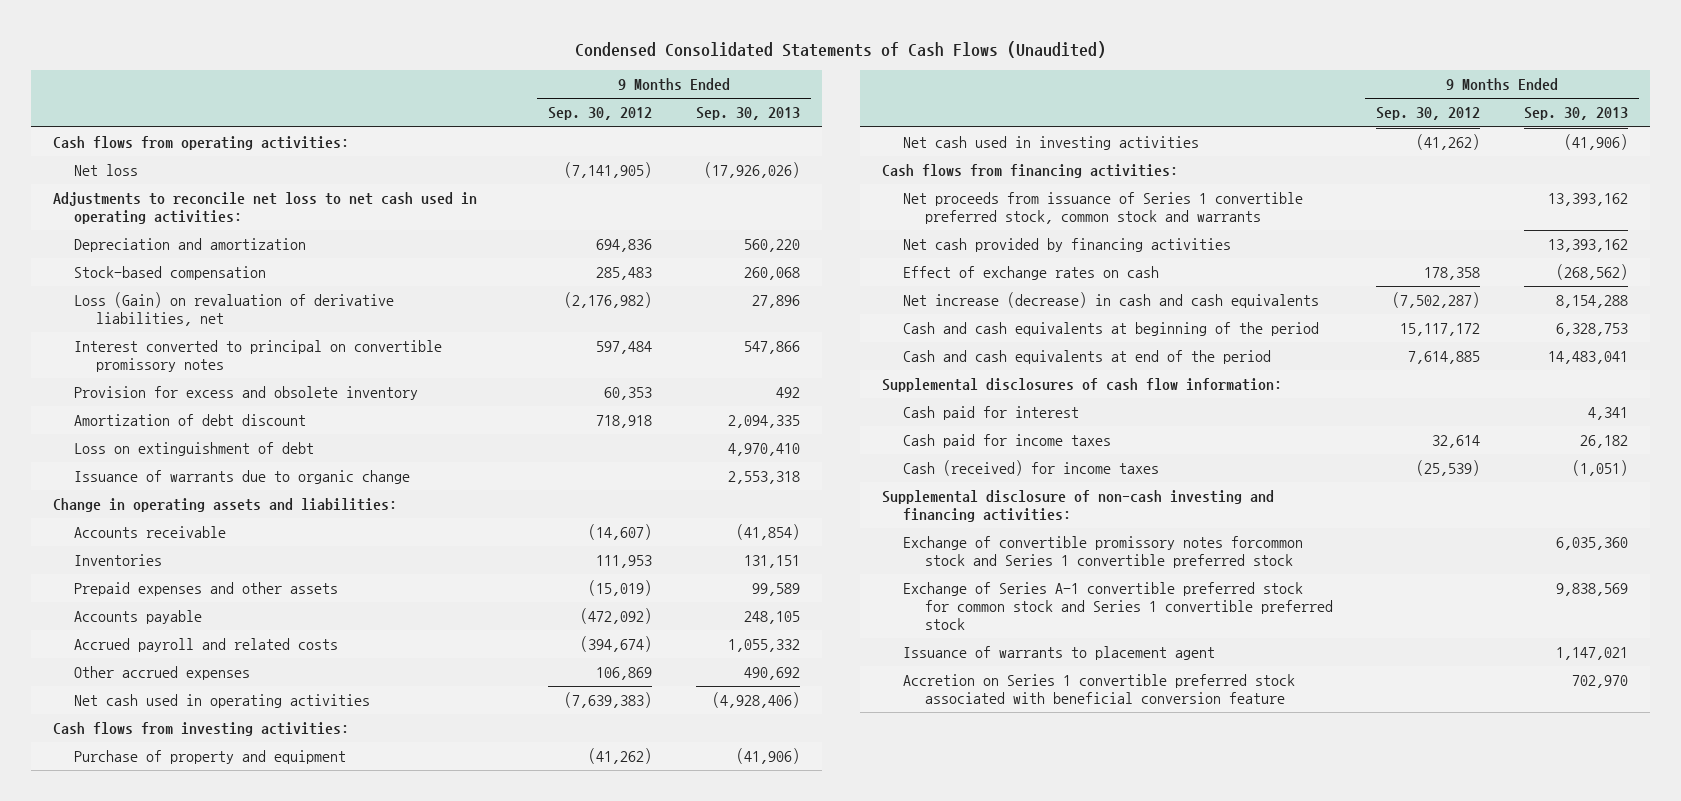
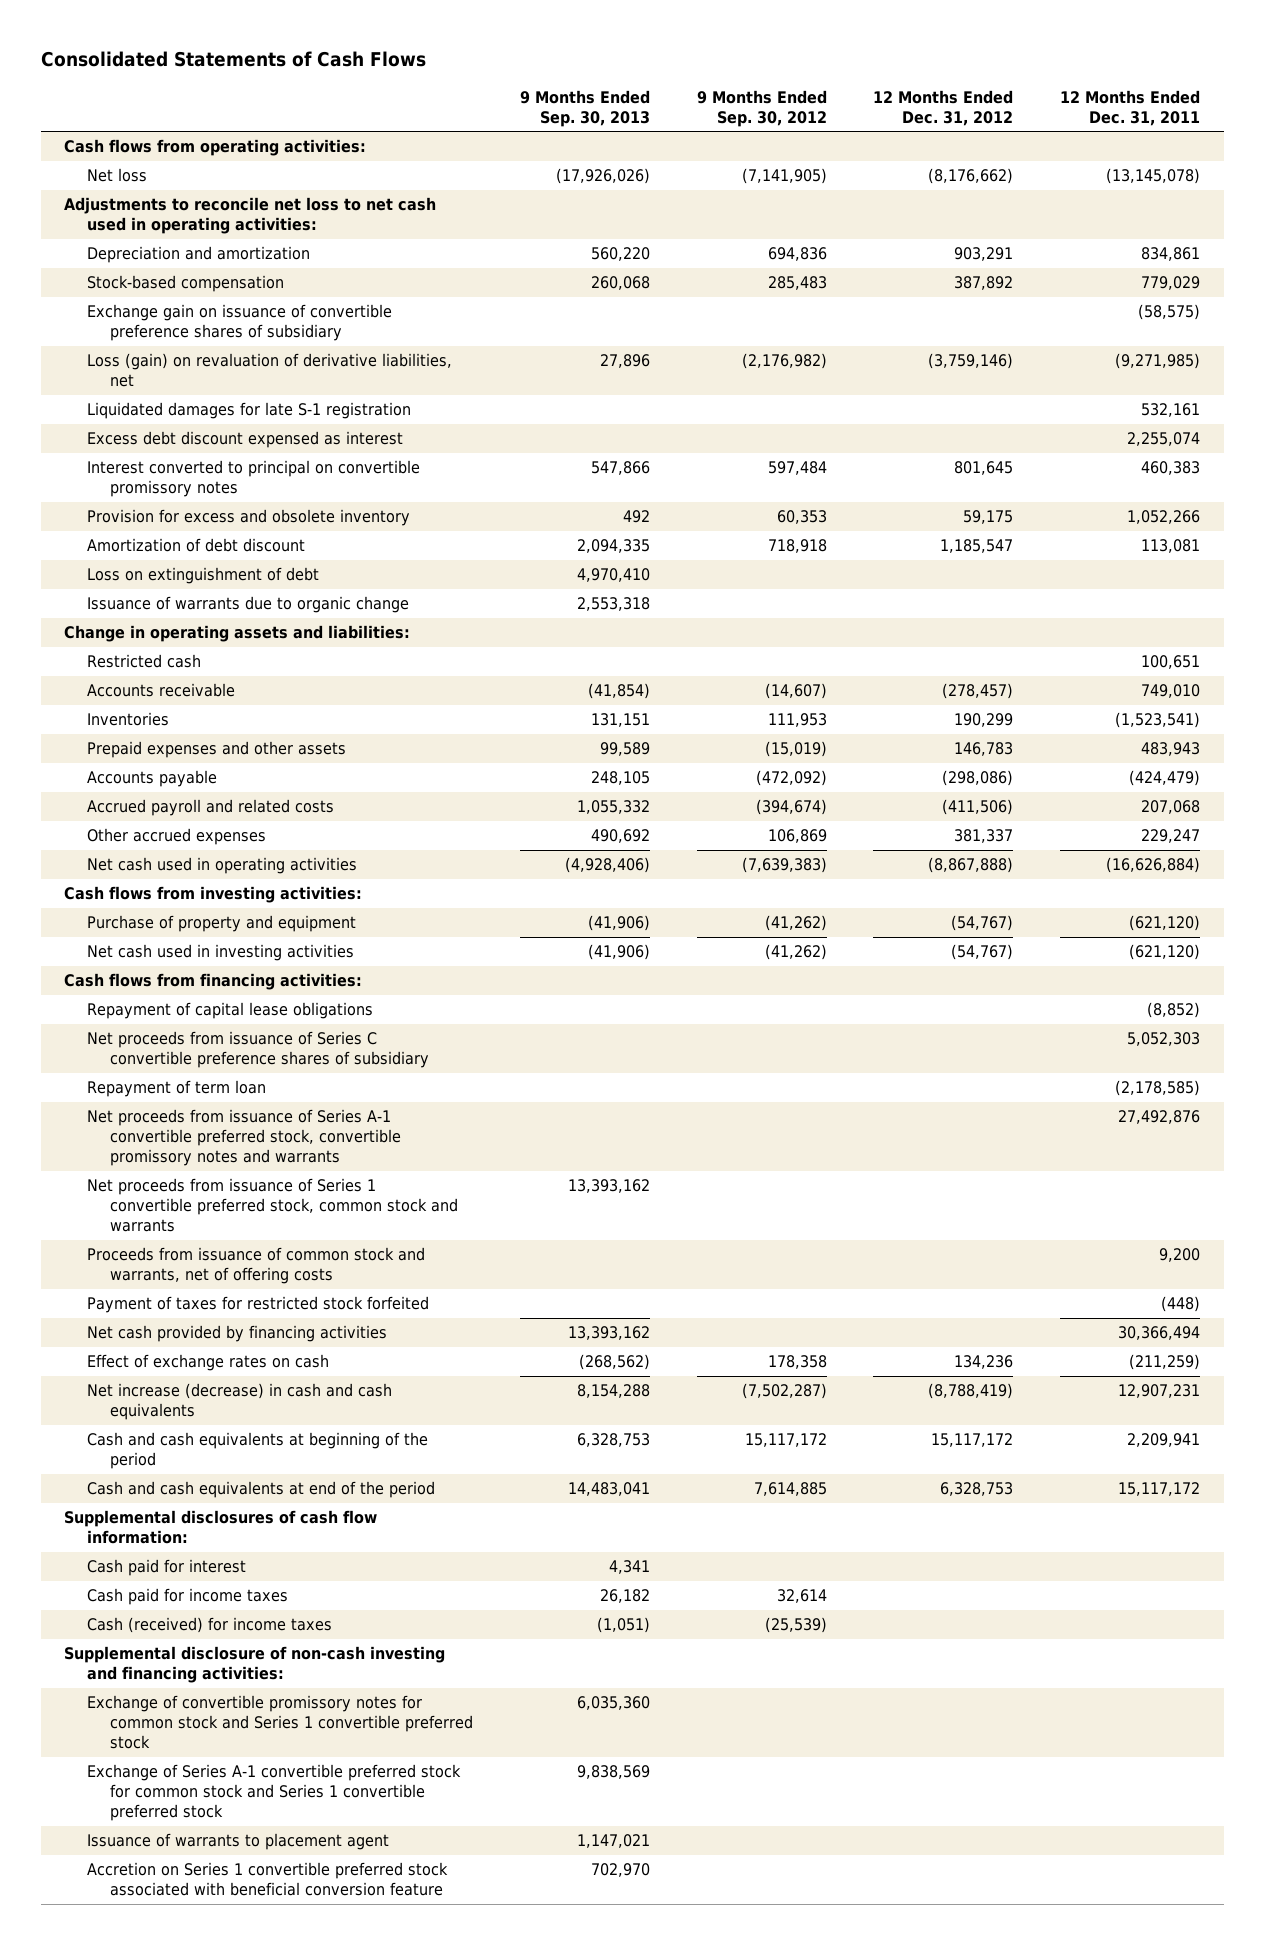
- Condensed Consolidated Statements of Cash Flows (Unaudited)
+ Consolidated Statements of Cash Flows
- | 9 Months Ended Sep. 30, 2012 | 9 Months Ended Sep. 30, 2013
+ | 9 Months Ended Sep. 30, 2013 | 9 Months Ended Sep. 30, 2012 | 12 Months Ended Dec. 31, 2012 | 12 Months Ended Dec. 31, 2011
- Loss (Gain) on revaluation of derivative liabilities, net | (2,176,982) | 27,896
+ Exchange gain on issuance of convertible preference shares of subsidiary | | | | (58,575)
+ Loss (gain) on revaluation of derivative liabilities, net | 27,896 | (2,176,982) | (3,759,146) | (9,271,985)
+ Liquidated damages for late S-1 registration | | | | 532,161
+ Excess debt discount expensed as interest | | | | 2,255,074
+ Restricted cash | | | | 100,651
+ Repayment of capital lease obligations | | | | (8,852)
+ Net proceeds from issuance of Series C convertible preference shares of subsidiary | | | | 5,052,303
+ Repayment of term loan | | | | (2,178,585)
+ Net proceeds from issuance of Series A-1 convertible preferred stock, convertible promissory notes and warrants | | | | 27,492,876
+ Proceeds from issuance of common stock and warrants, net of offering costs | | | | 9,200
+ Payment of taxes for restricted stock forfeited | | | | (448)
- Exchange of convertible promissory notes forcommon stock and Series 1 convertible preferred stock | | 6,035,360
+ Exchange of convertible promissory notes for common stock and Series 1 convertible preferred stock | 6,035,360 | | |

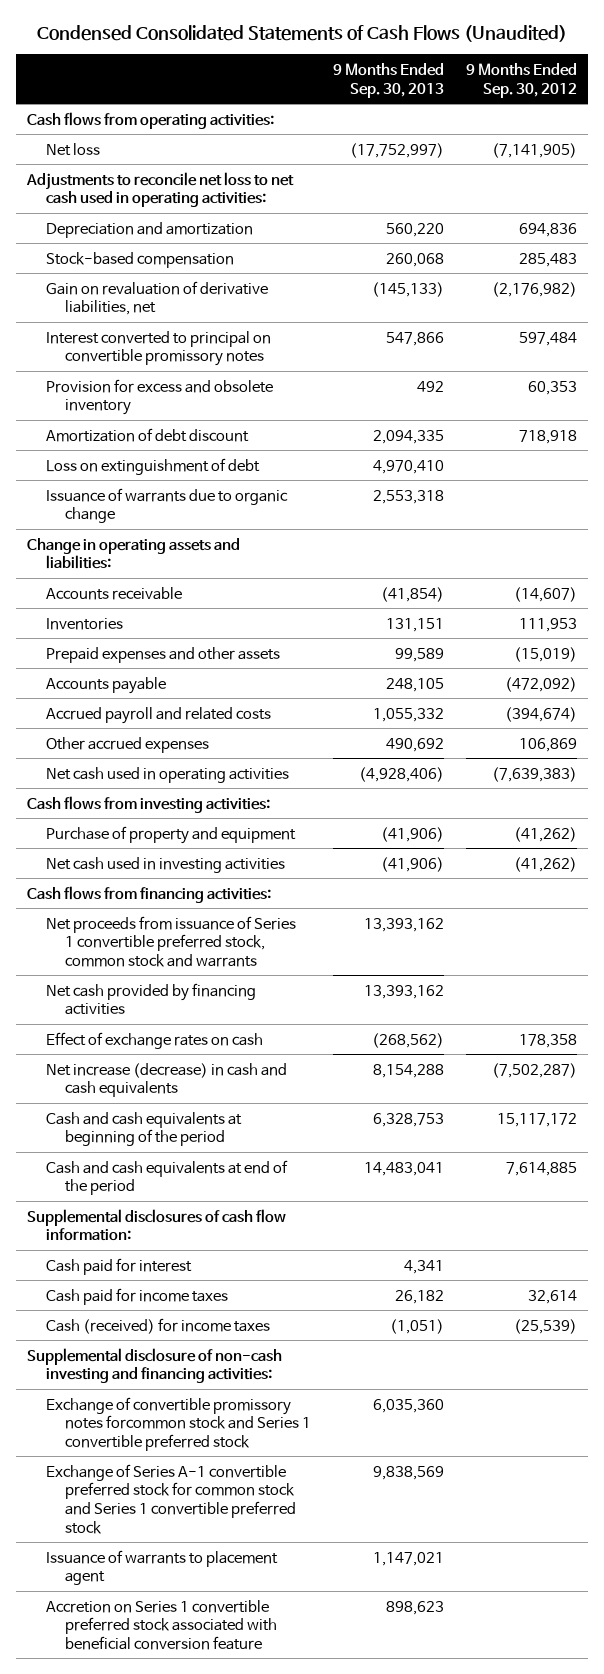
- Consolidated Statements of Cash Flows
+ Condensed Consolidated Statements of Cash Flows (Unaudited)
- | 9 Months Ended Sep. 30, 2013 | 9 Months Ended Sep. 30, 2012 | 12 Months Ended Dec. 31, 2012 | 12 Months Ended Dec. 31, 2011
+ | 9 Months Ended Sep. 30, 2013 | 9 Months Ended Sep. 30, 2012
- Net loss | (17,926,026) | (7,141,905) | (8,176,662) | (13,145,078)
+ Net loss | (17,752,997) | (7,141,905)
- Exchange gain on issuance of convertible preference shares of subsidiary | | | | (58,575)
- Loss (gain) on revaluation of derivative liabilities, net | 27,896 | (2,176,982) | (3,759,146) | (9,271,985)
- Liquidated damages for late S-1 registration | | | | 532,161
- Excess debt discount expensed as interest | | | | 2,255,074
+ Gain on revaluation of derivative liabilities, net | (145,133) | (2,176,982)
- Restricted cash | | | | 100,651
- Repayment of capital lease obligations | | | | (8,852)
- Net proceeds from issuance of Series C convertible preference shares of subsidiary | | | | 5,052,303
- Repayment of term loan | | | | (2,178,585)
- Net proceeds from issuance of Series A-1 convertible preferred stock, convertible promissory notes and warrants | | | | 27,492,876
- Proceeds from issuance of common stock and warrants, net of offering costs | | | | 9,200
- Payment of taxes for restricted stock forfeited | | | | (448)
- Exchange of convertible promissory notes for common stock and Series 1 convertible preferred stock | 6,035,360 | | |
+ Exchange of convertible promissory notes forcommon stock and Series 1 convertible preferred stock | 6,035,360 |
- Accretion on Series 1 convertible preferred stock associated with beneficial conversion feature | 702,970 | | |
+ Accretion on Series 1 convertible preferred stock associated with beneficial conversion feature | 898,623 |

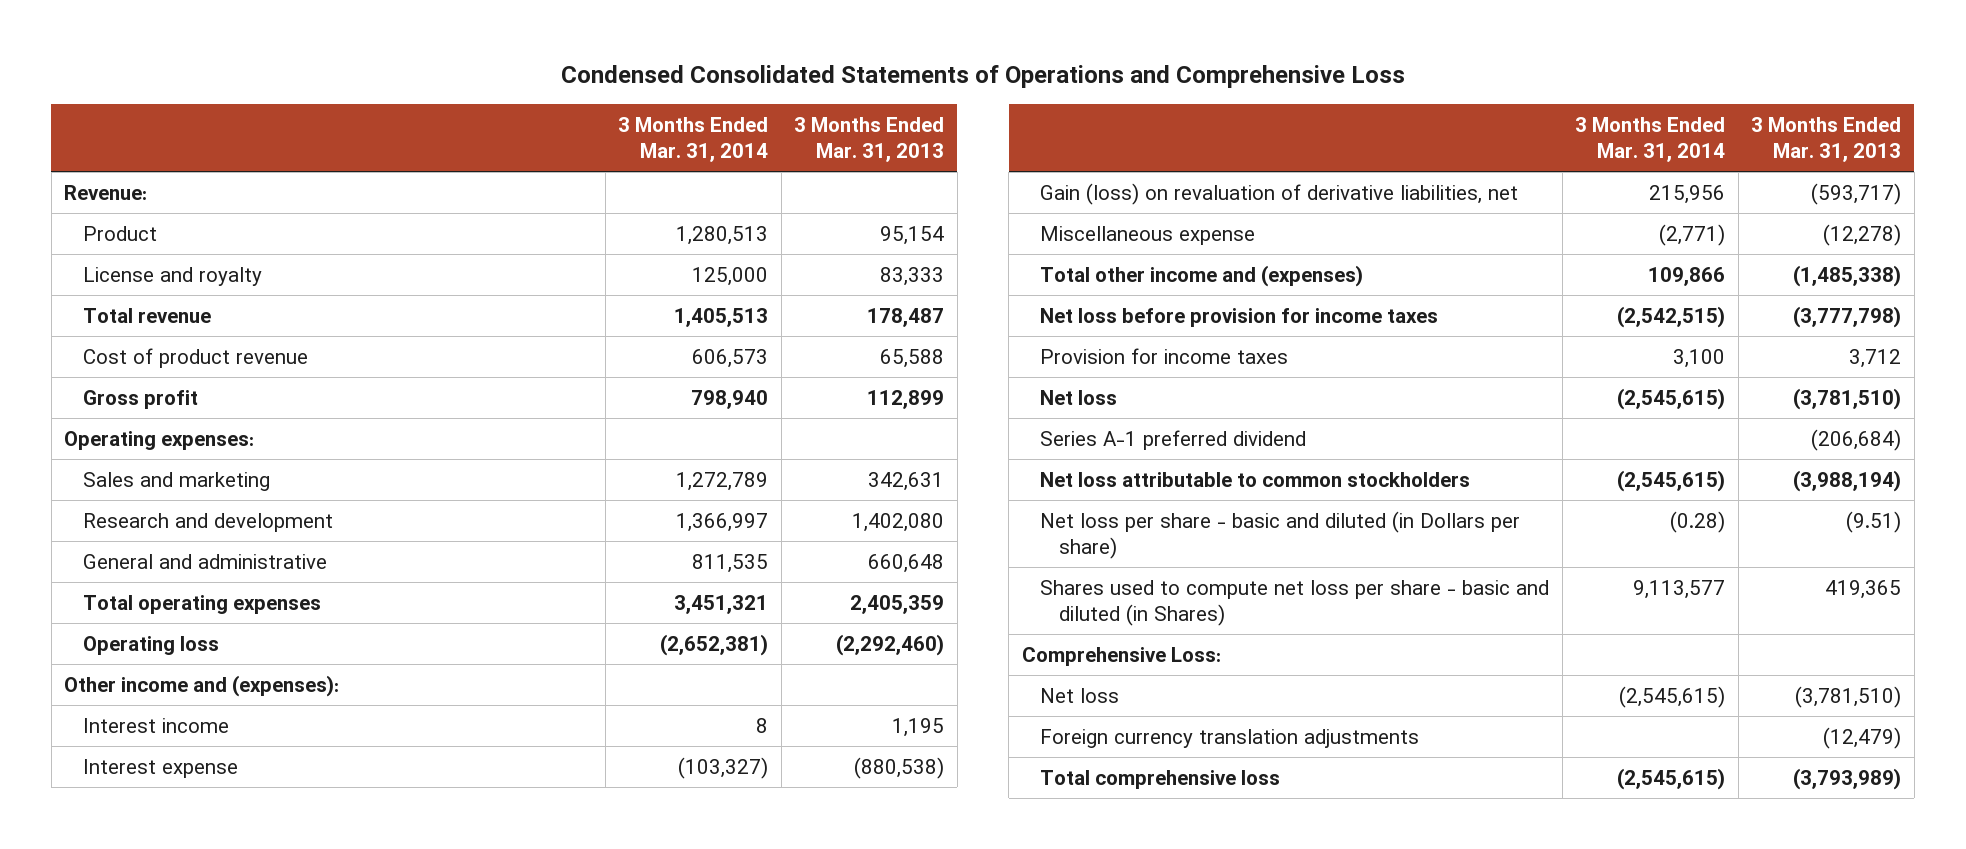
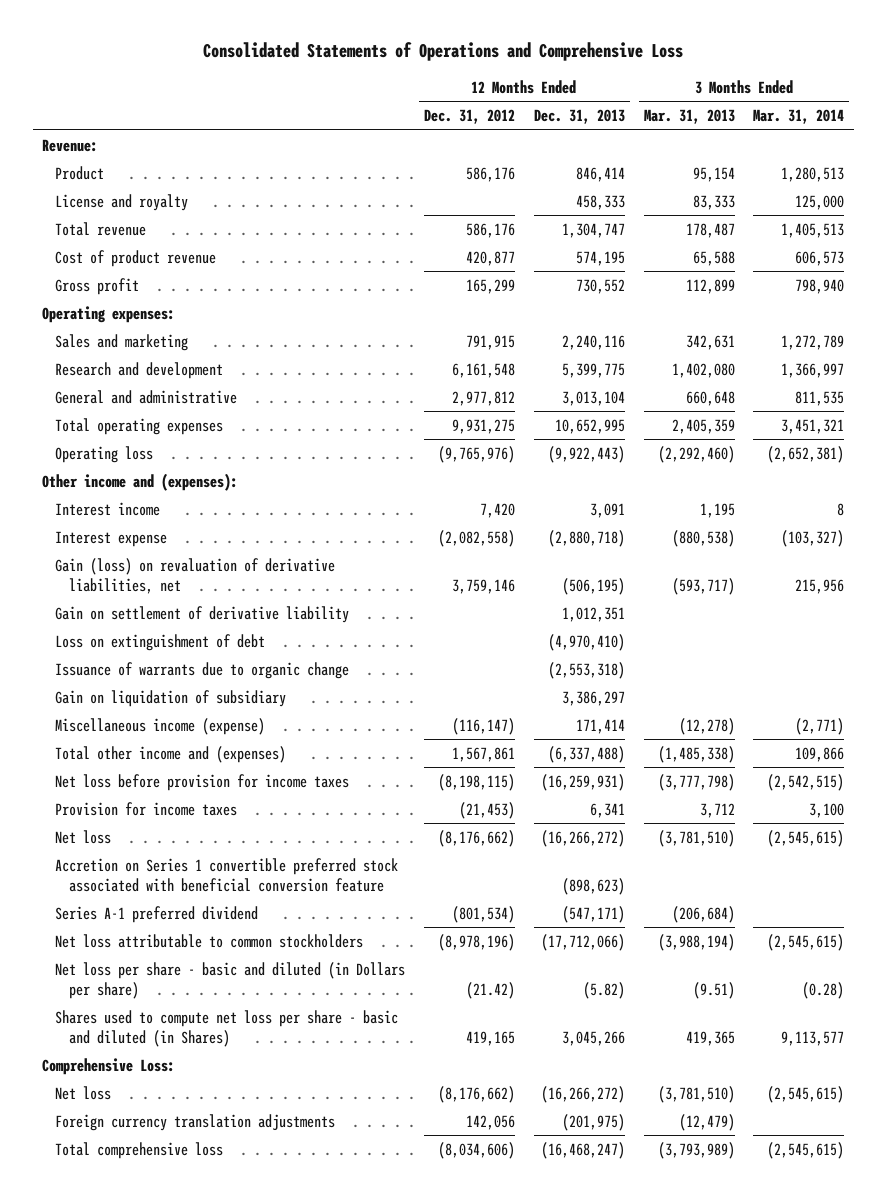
- Condensed Consolidated Statements of Operations and Comprehensive Loss
+ Consolidated Statements of Operations and Comprehensive Loss
- | 3 Months Ended Mar. 31, 2014 | 3 Months Ended Mar. 31, 2013
+ | 12 Months Ended Dec. 31, 2012 | 12 Months Ended Dec. 31, 2013 | 3 Months Ended Mar. 31, 2013 | 3 Months Ended Mar. 31, 2014
- Miscellaneous expense | (2,771) | (12,278)
+ Gain on settlement of derivative liability | | 1,012,351 | |
+ Loss on extinguishment of debt | | (4,970,410) | |
+ Issuance of warrants due to organic change | | (2,553,318) | |
+ Gain on liquidation of subsidiary | | 3,386,297 | |
+ Miscellaneous income (expense) | (116,147) | 171,414 | (12,278) | (2,771)
+ Accretion on Series 1 convertible preferred stock associated with beneficial conversion feature | | (898,623) | |

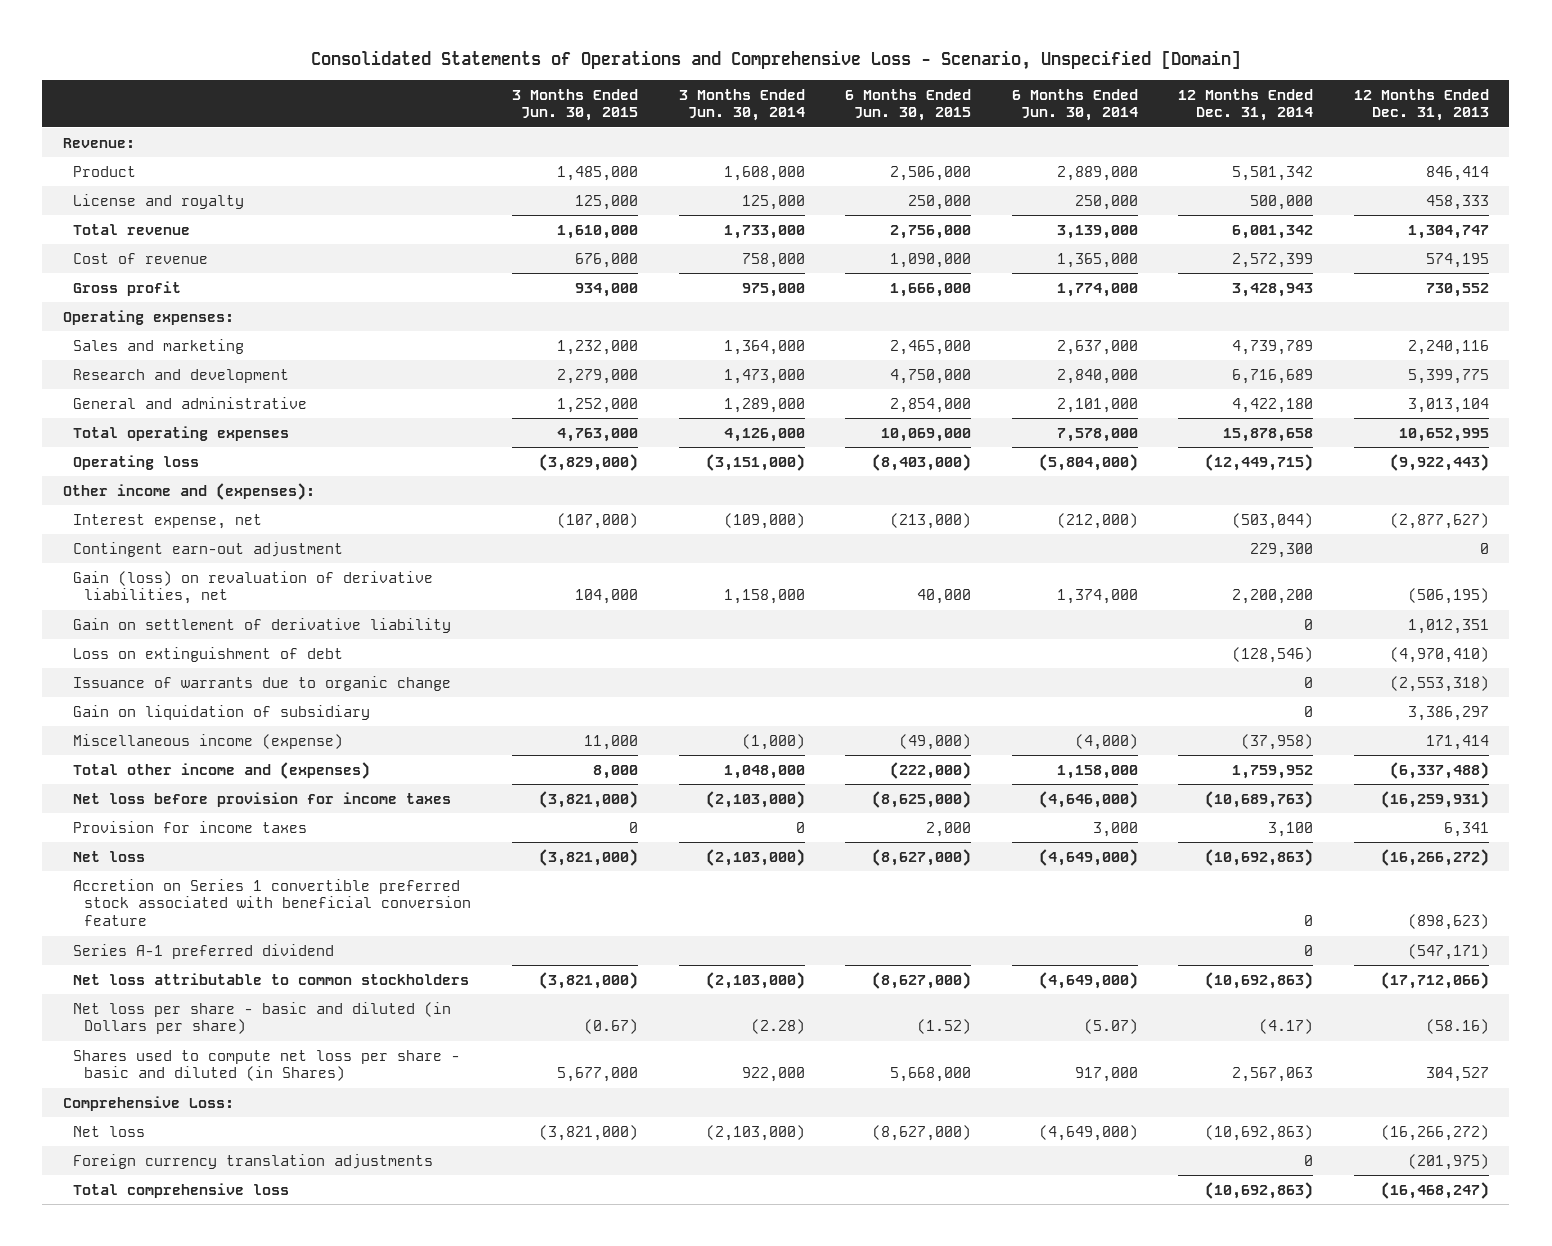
- Consolidated Statements of Operations and Comprehensive Loss
+ Consolidated Statements of Operations and Comprehensive Loss - Scenario, Unspecified [Domain]
- | 12 Months Ended Dec. 31, 2012 | 12 Months Ended Dec. 31, 2013 | 3 Months Ended Mar. 31, 2013 | 3 Months Ended Mar. 31, 2014
+ | 3 Months Ended Jun. 30, 2015 | 3 Months Ended Jun. 30, 2014 | 6 Months Ended Jun. 30, 2015 | 6 Months Ended Jun. 30, 2014 | 12 Months Ended Dec. 31, 2014 | 12 Months Ended Dec. 31, 2013
- Cost of product revenue | 420,877 | 574,195 | 65,588 | 606,573
+ Cost of revenue | 676,000 | 758,000 | 1,090,000 | 1,365,000 | 2,572,399 | 574,195
- Interest income | 7,420 | 3,091 | 1,195 | 8
- Interest expense | (2,082,558) | (2,880,718) | (880,538) | (103,327)
+ Interest expense, net | (107,000) | (109,000) | (213,000) | (212,000) | (503,044) | (2,877,627)
+ Contingent earn-out adjustment | | | | | 229,300 | 0
- Net loss per share - basic and diluted (in Dollars per share) | (21.42) | (5.82) | (9.51) | (0.28)
- Shares used to compute net loss per share - basic and diluted (in Shares) | 419,165 | 3,045,266 | 419,365 | 9,113,577
+ Net loss per share - basic and diluted (in Dollars per share) | (0.67) | (2.28) | (1.52) | (5.07) | (4.17) | (58.16)
+ Shares used to compute net loss per share - basic and diluted (in Shares) | 5,677,000 | 922,000 | 5,668,000 | 917,000 | 2,567,063 | 304,527

